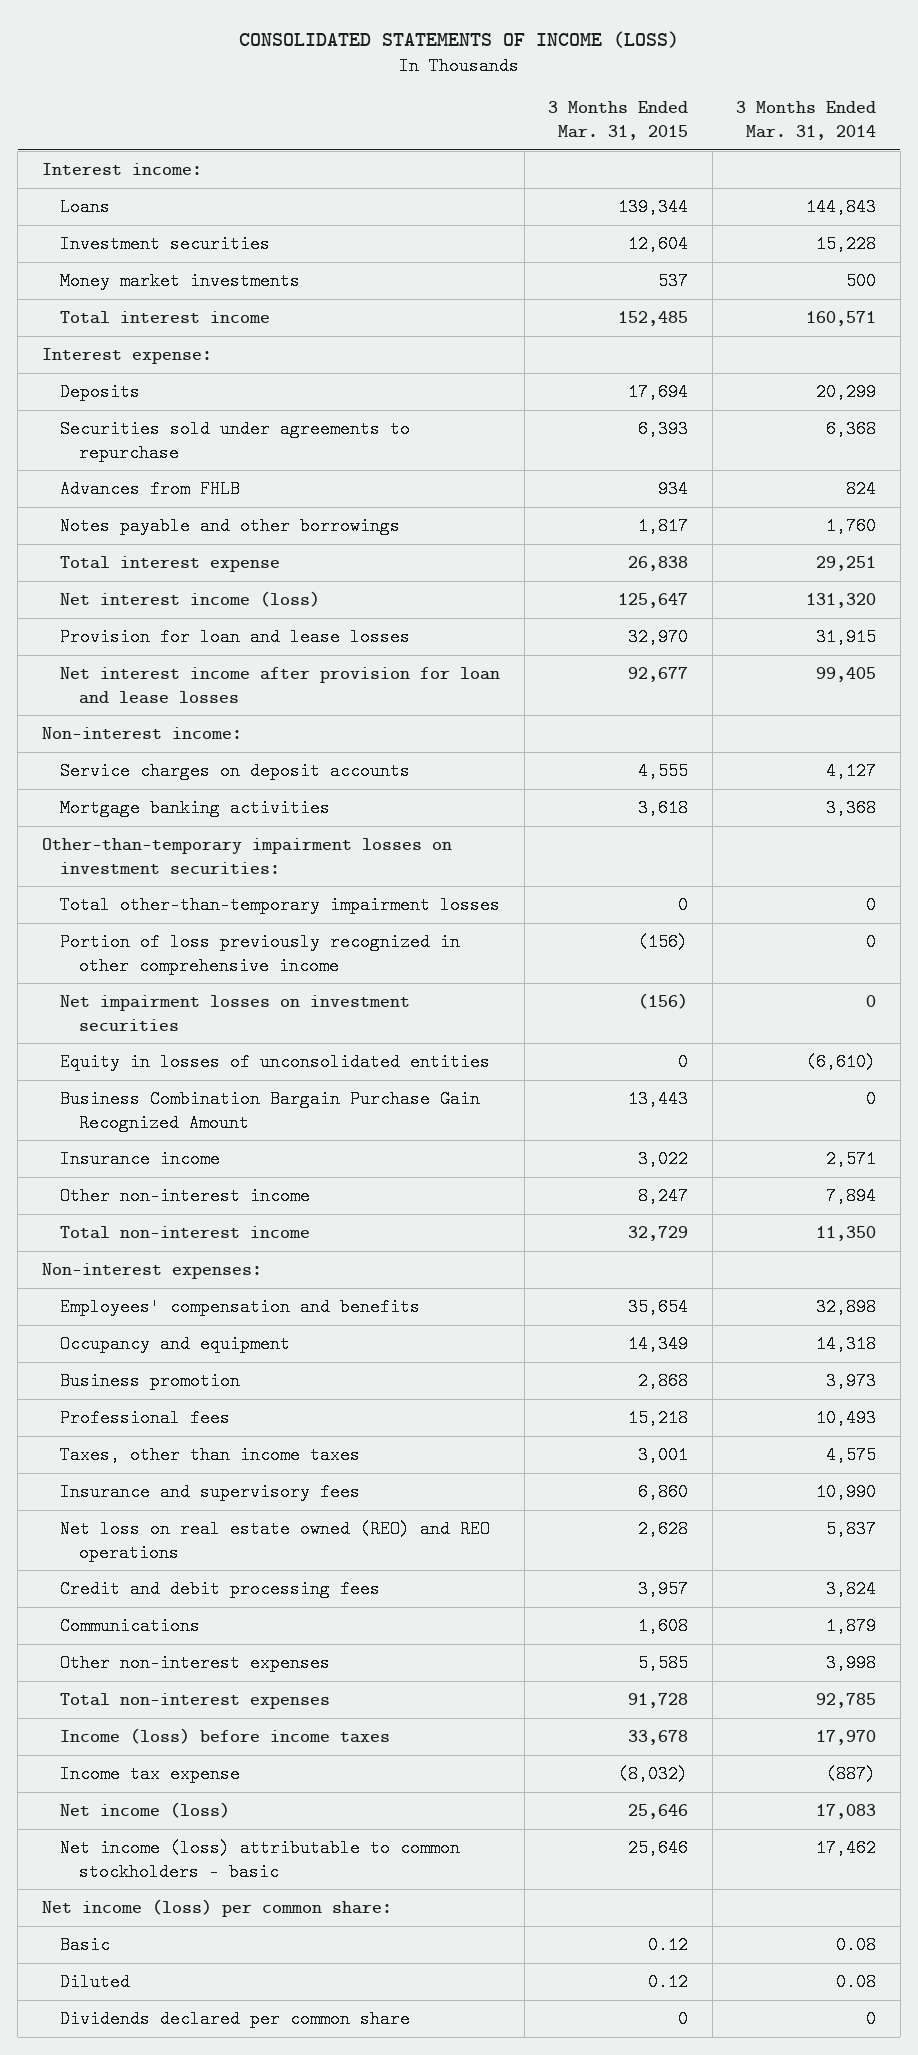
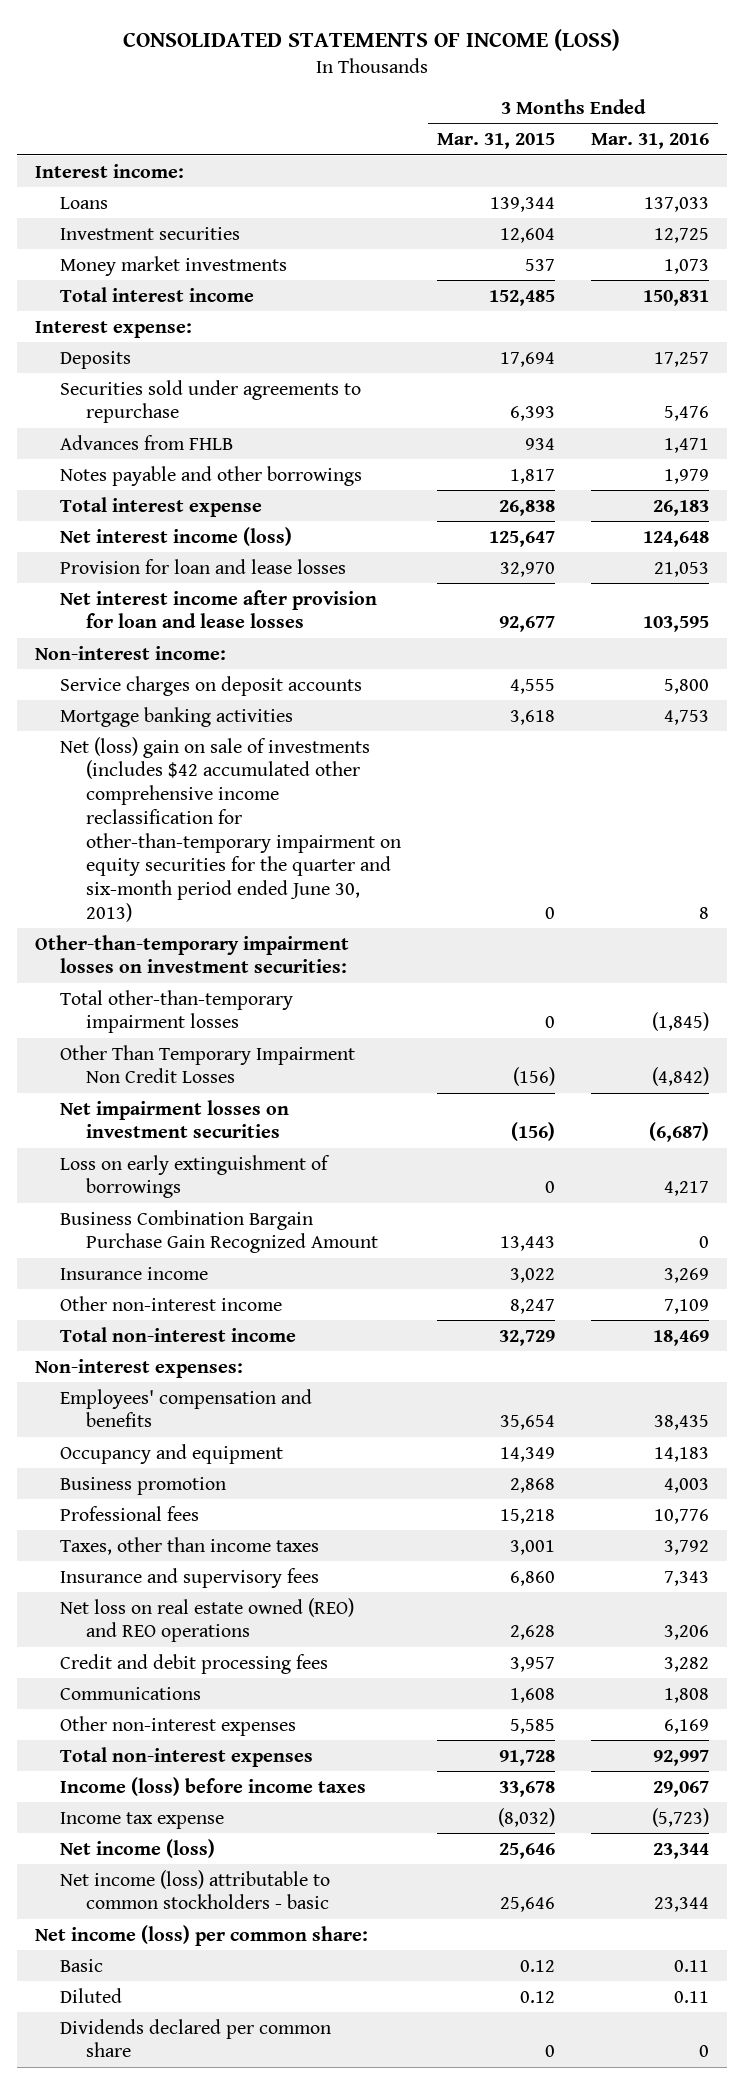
- | 3 Months Ended Mar. 31, 2015 | 3 Months Ended Mar. 31, 2014
+ | 3 Months Ended Mar. 31, 2015 | 3 Months Ended Mar. 31, 2016
+ Net (loss) gain on sale of investments (includes $42 accumulated other comprehensive income reclassification for other-than-temporary impairment on equity securities for the quarter and six-month period ended June 30, 2013) | 0 | 8
- Portion of loss previously recognized in other comprehensive income | (156) | 0
+ Other Than Temporary Impairment Non Credit Losses | (156) | (4,842)
- Equity in losses of unconsolidated entities | 0 | (6,610)
+ Loss on early extinguishment of borrowings | 0 | 4,217

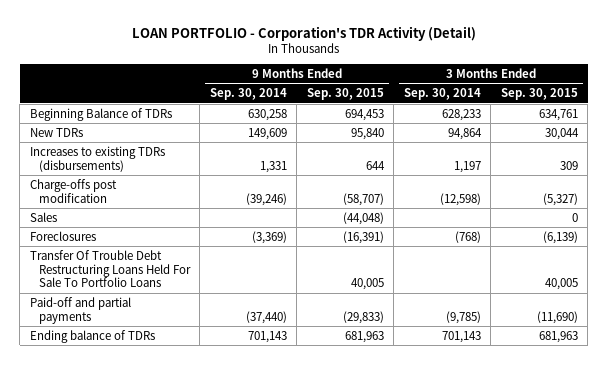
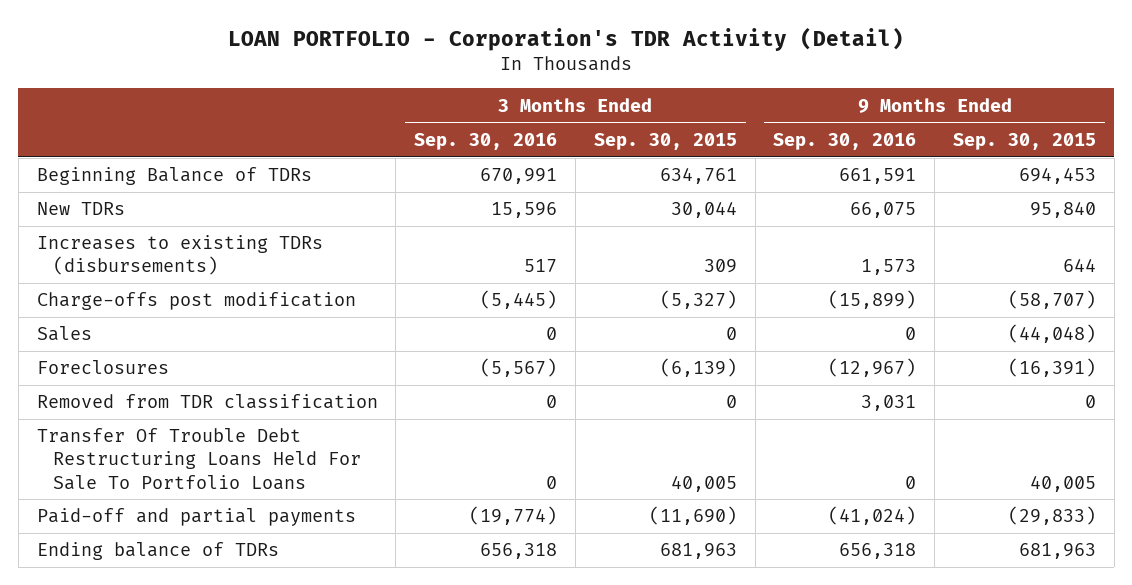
- | 9 Months Ended Sep. 30, 2014 | 9 Months Ended Sep. 30, 2015 | 3 Months Ended Sep. 30, 2014 | 3 Months Ended Sep. 30, 2015
+ | 3 Months Ended Sep. 30, 2016 | 3 Months Ended Sep. 30, 2015 | 9 Months Ended Sep. 30, 2016 | 9 Months Ended Sep. 30, 2015
+ Removed from TDR classification | 0 | 0 | 3,031 | 0

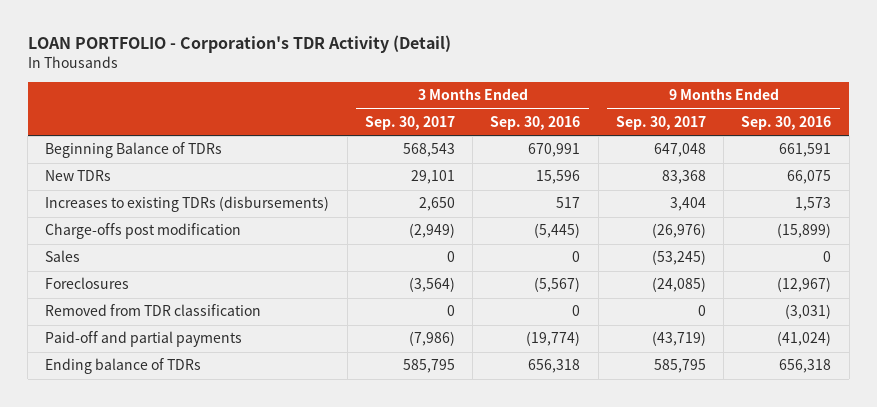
- | 3 Months Ended Sep. 30, 2016 | 3 Months Ended Sep. 30, 2015 | 9 Months Ended Sep. 30, 2016 | 9 Months Ended Sep. 30, 2015
+ | 3 Months Ended Sep. 30, 2017 | 3 Months Ended Sep. 30, 2016 | 9 Months Ended Sep. 30, 2017 | 9 Months Ended Sep. 30, 2016
- Removed from TDR classification | 0 | 0 | 3,031 | 0
- Transfer Of Trouble Debt Restructuring Loans Held For Sale To Portfolio Loans | 0 | 40,005 | 0 | 40,005
+ Removed from TDR classification | 0 | 0 | 0 | (3,031)

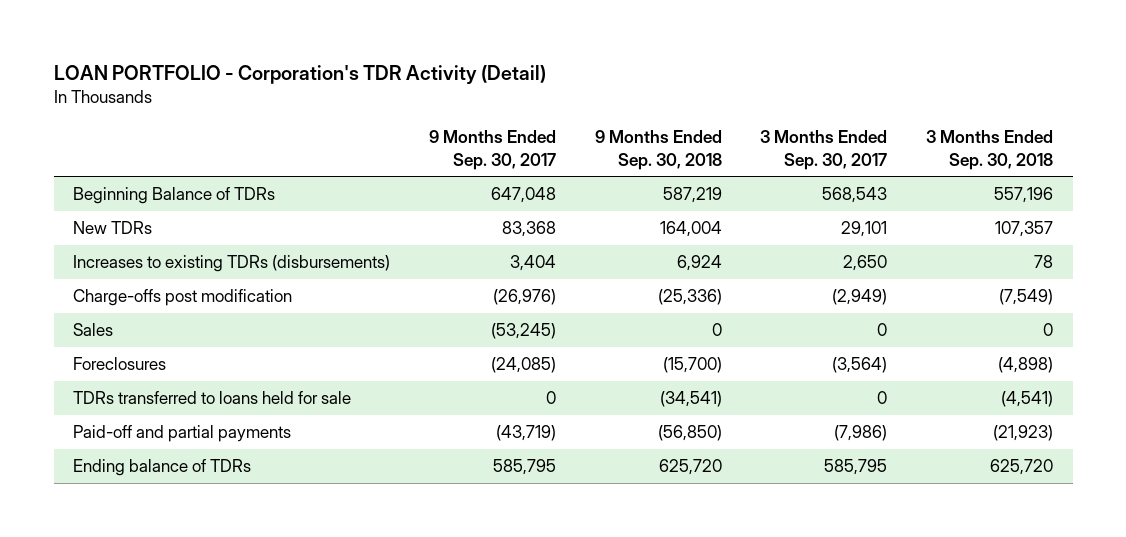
- | 3 Months Ended Sep. 30, 2017 | 3 Months Ended Sep. 30, 2016 | 9 Months Ended Sep. 30, 2017 | 9 Months Ended Sep. 30, 2016
+ | 9 Months Ended Sep. 30, 2017 | 9 Months Ended Sep. 30, 2018 | 3 Months Ended Sep. 30, 2017 | 3 Months Ended Sep. 30, 2018
- Removed from TDR classification | 0 | 0 | 0 | (3,031)
+ TDRs transferred to loans held for sale | 0 | (34,541) | 0 | (4,541)

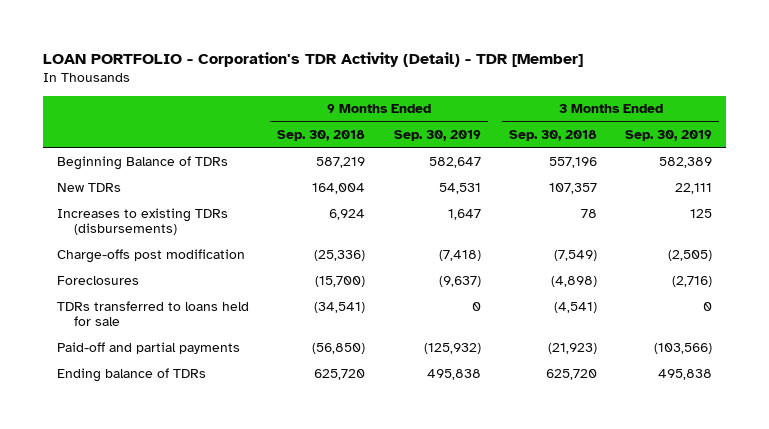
- LOAN PORTFOLIO - Corporation's TDR Activity (Detail)
+ LOAN PORTFOLIO - Corporation's TDR Activity (Detail) - TDR [Member]
- | 9 Months Ended Sep. 30, 2017 | 9 Months Ended Sep. 30, 2018 | 3 Months Ended Sep. 30, 2017 | 3 Months Ended Sep. 30, 2018
+ | 9 Months Ended Sep. 30, 2018 | 9 Months Ended Sep. 30, 2019 | 3 Months Ended Sep. 30, 2018 | 3 Months Ended Sep. 30, 2019
- Sales | (53,245) | 0 | 0 | 0

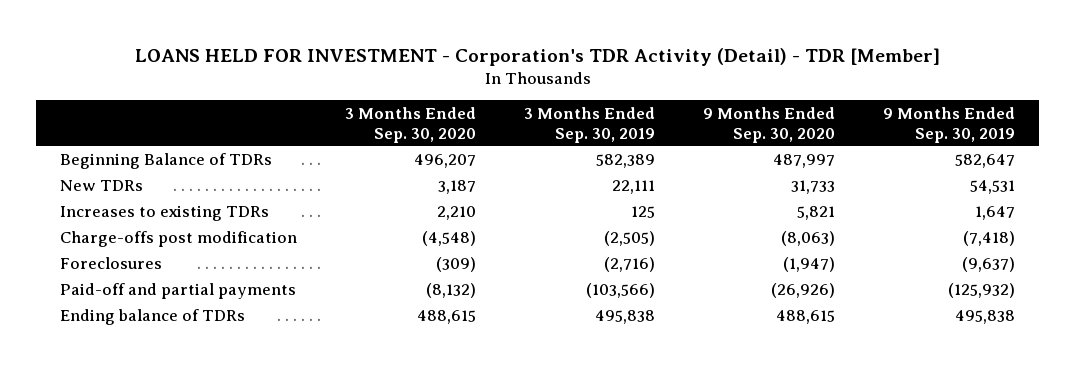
- LOAN PORTFOLIO - Corporation's TDR Activity (Detail) - TDR [Member]
+ LOANS HELD FOR INVESTMENT - Corporation's TDR Activity (Detail) - TDR [Member]
- | 9 Months Ended Sep. 30, 2018 | 9 Months Ended Sep. 30, 2019 | 3 Months Ended Sep. 30, 2018 | 3 Months Ended Sep. 30, 2019
+ | 3 Months Ended Sep. 30, 2020 | 3 Months Ended Sep. 30, 2019 | 9 Months Ended Sep. 30, 2020 | 9 Months Ended Sep. 30, 2019
- Increases to existing TDRs (disbursements) | 6,924 | 1,647 | 78 | 125
+ Increases to existing TDRs | 2,210 | 125 | 5,821 | 1,647
- TDRs transferred to loans held for sale | (34,541) | 0 | (4,541) | 0

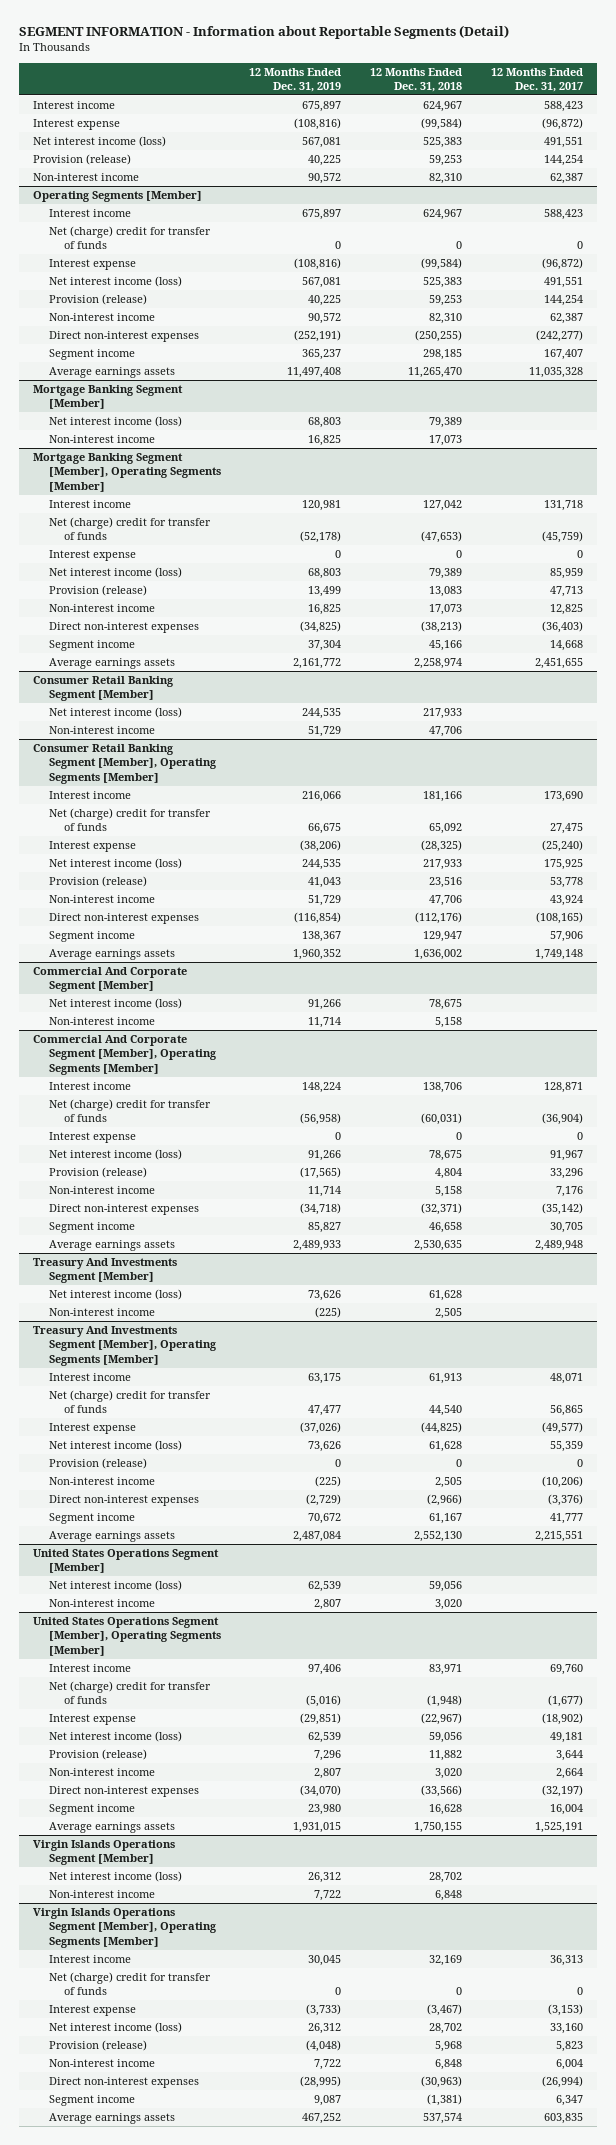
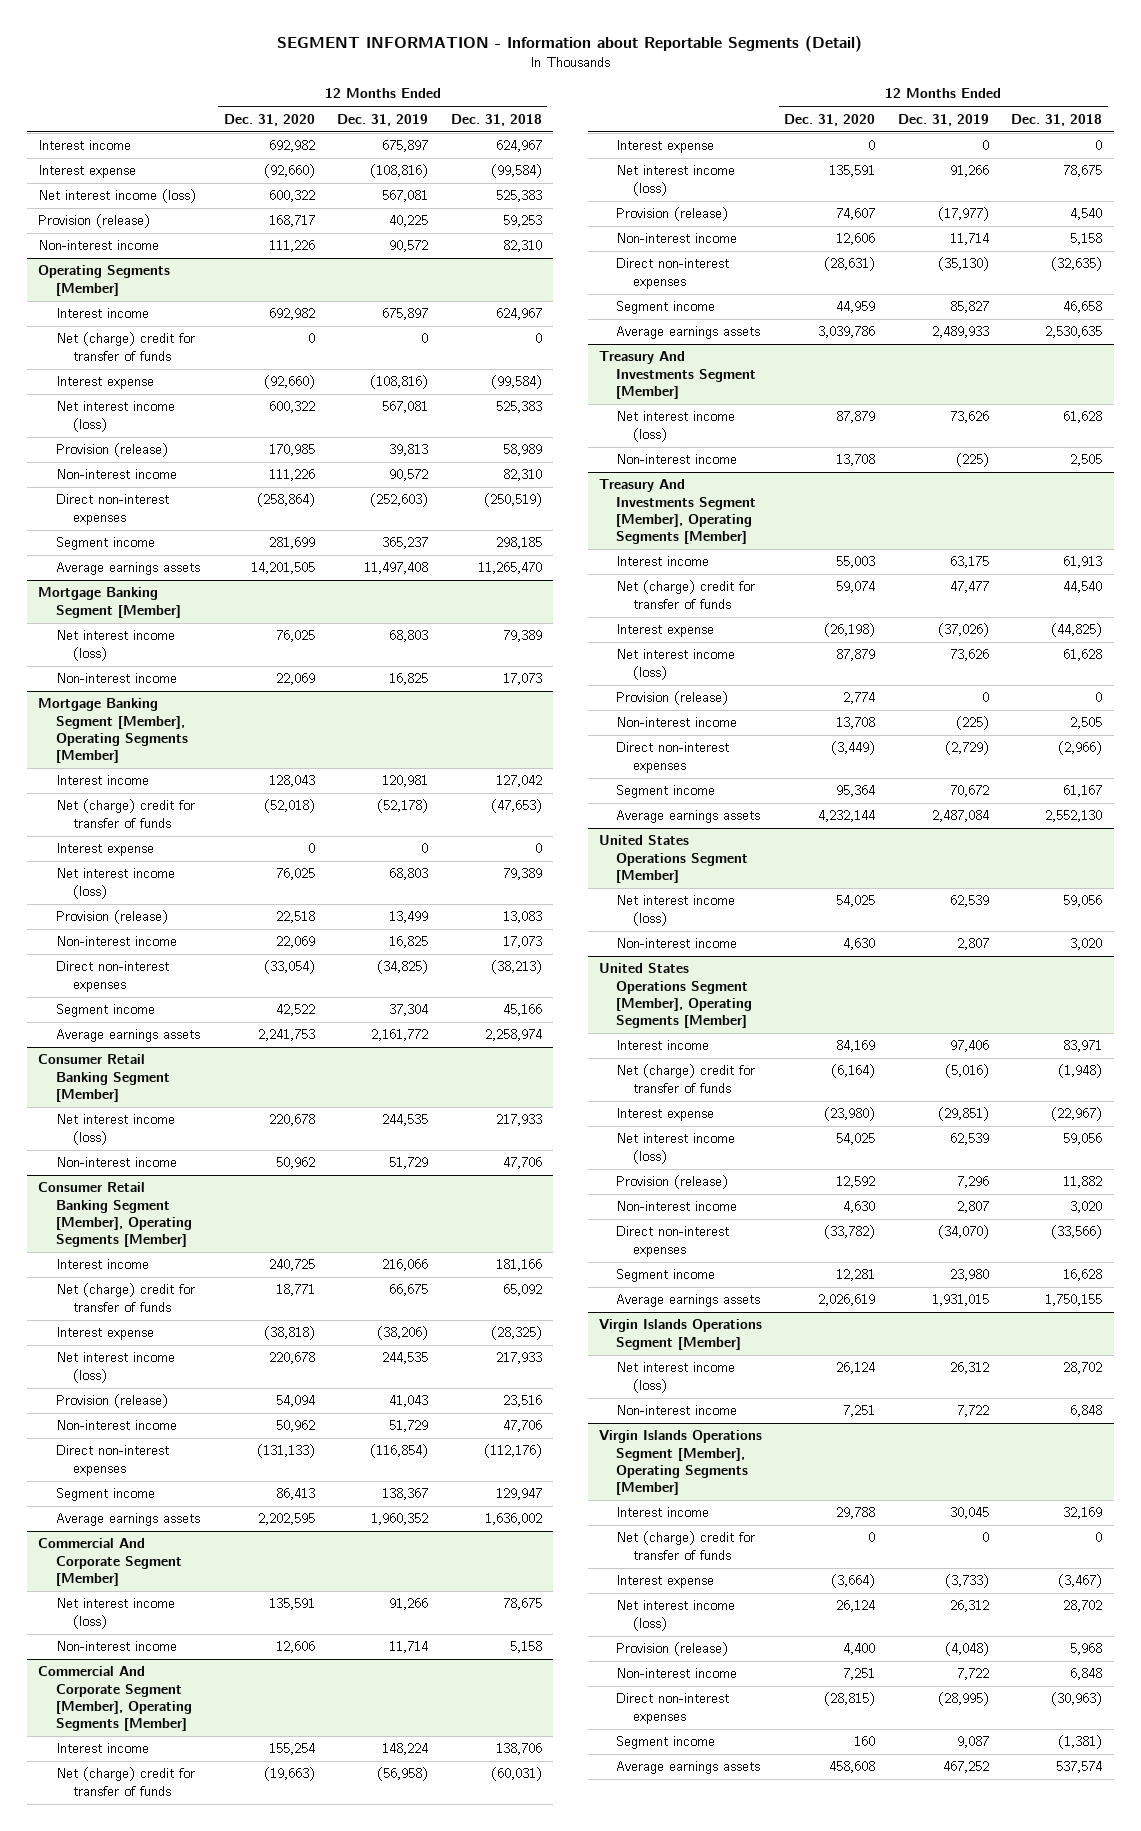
- | 12 Months Ended Dec. 31, 2019 | 12 Months Ended Dec. 31, 2018 | 12 Months Ended Dec. 31, 2017
+ | 12 Months Ended Dec. 31, 2020 | 12 Months Ended Dec. 31, 2019 | 12 Months Ended Dec. 31, 2018
@ Operating Segments [Member]
- Provision (release) | 40,225 | 59,253 | 144,254
+ Provision (release) | 170,985 | 39,813 | 58,989
- Direct non-interest expenses | (252,191) | (250,255) | (242,277)
+ Direct non-interest expenses | (258,864) | (252,603) | (250,519)
@ Commercial And Corporate Segment [Member], Operating Segments [Member]
- Provision (release) | (17,565) | 4,804 | 33,296
+ Provision (release) | 74,607 | (17,977) | 4,540
- Direct non-interest expenses | (34,718) | (32,371) | (35,142)
+ Direct non-interest expenses | (28,631) | (35,130) | (32,635)

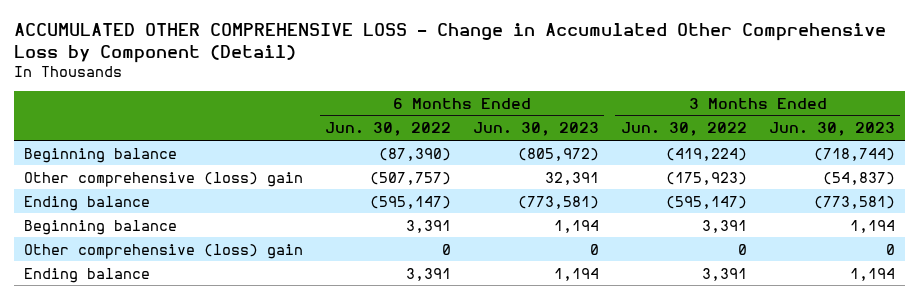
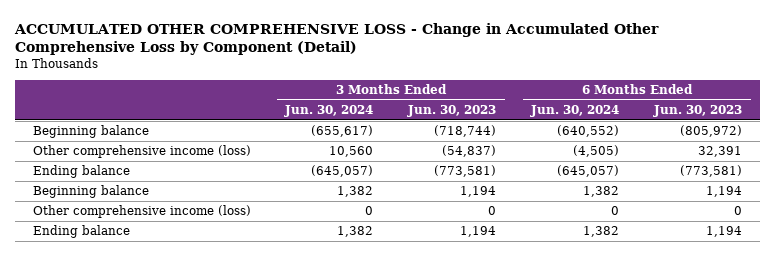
- | 6 Months Ended Jun. 30, 2022 | 6 Months Ended Jun. 30, 2023 | 3 Months Ended Jun. 30, 2022 | 3 Months Ended Jun. 30, 2023
+ | 3 Months Ended Jun. 30, 2024 | 3 Months Ended Jun. 30, 2023 | 6 Months Ended Jun. 30, 2024 | 6 Months Ended Jun. 30, 2023
- Other comprehensive (loss) gain | (507,757) | 32,391 | (175,923) | (54,837)
+ Other comprehensive income (loss) | 10,560 | (54,837) | (4,505) | 32,391
- Other comprehensive (loss) gain | 0 | 0 | 0 | 0
+ Other comprehensive income (loss) | 0 | 0 | 0 | 0

